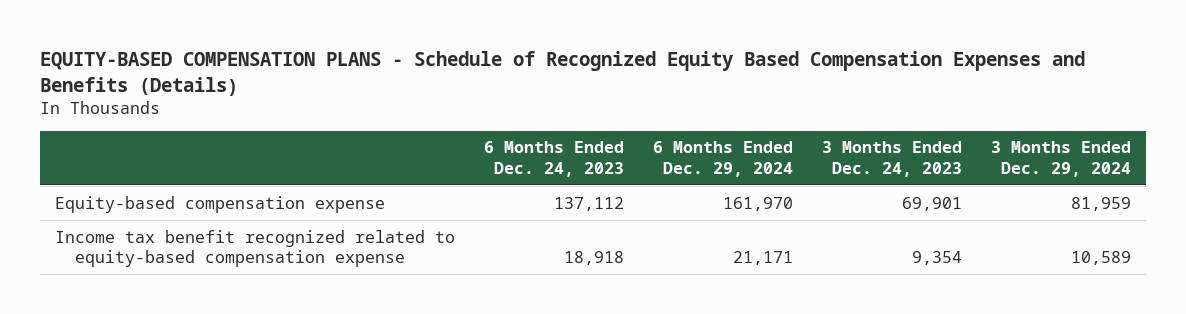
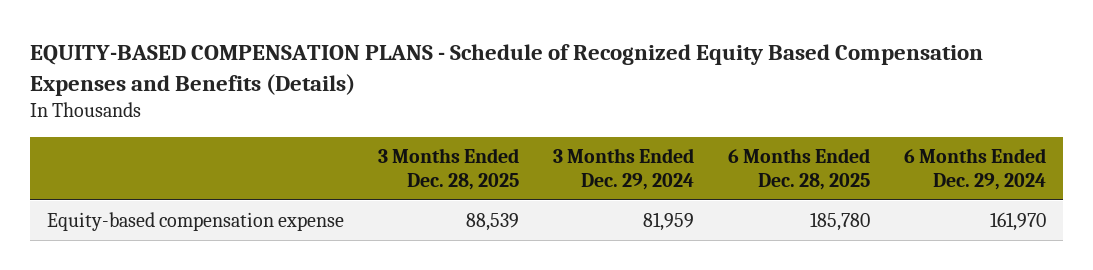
- | 6 Months Ended Dec. 24, 2023 | 6 Months Ended Dec. 29, 2024 | 3 Months Ended Dec. 24, 2023 | 3 Months Ended Dec. 29, 2024
+ | 3 Months Ended Dec. 28, 2025 | 3 Months Ended Dec. 29, 2024 | 6 Months Ended Dec. 28, 2025 | 6 Months Ended Dec. 29, 2024
- Income tax benefit recognized related to equity-based compensation expense | 18,918 | 21,171 | 9,354 | 10,589

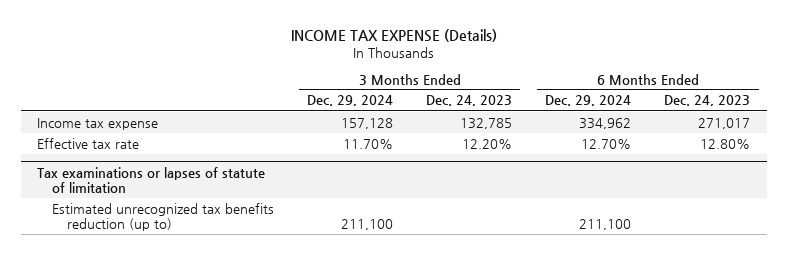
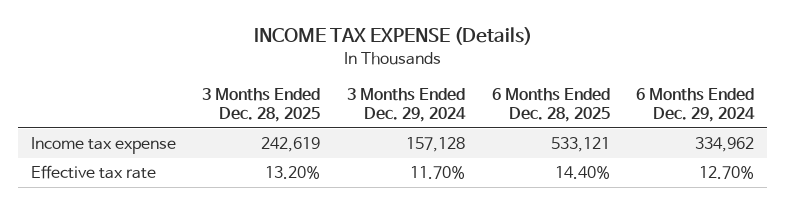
- | 3 Months Ended Dec. 29, 2024 | 3 Months Ended Dec. 24, 2023 | 6 Months Ended Dec. 29, 2024 | 6 Months Ended Dec. 24, 2023
+ | 3 Months Ended Dec. 28, 2025 | 3 Months Ended Dec. 29, 2024 | 6 Months Ended Dec. 28, 2025 | 6 Months Ended Dec. 29, 2024
- Tax examinations or lapses of statute of limitation
- Estimated unrecognized tax benefits reduction (up to) | 211,100 | | 211,100 |

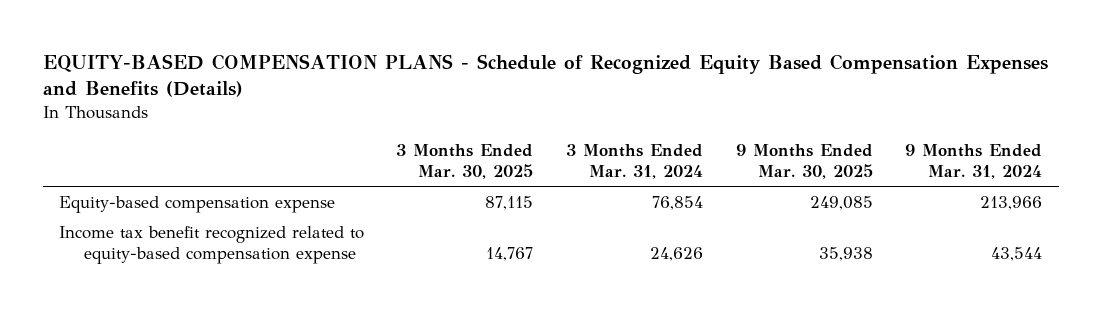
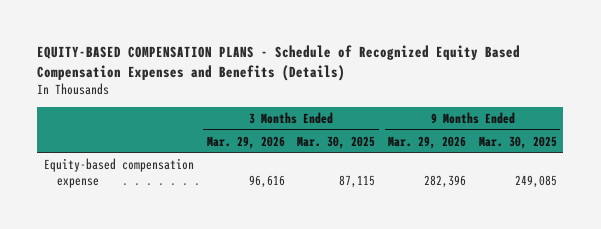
- | 3 Months Ended Mar. 30, 2025 | 3 Months Ended Mar. 31, 2024 | 9 Months Ended Mar. 30, 2025 | 9 Months Ended Mar. 31, 2024
+ | 3 Months Ended Mar. 29, 2026 | 3 Months Ended Mar. 30, 2025 | 9 Months Ended Mar. 29, 2026 | 9 Months Ended Mar. 30, 2025
- Income tax benefit recognized related to equity-based compensation expense | 14,767 | 24,626 | 35,938 | 43,544

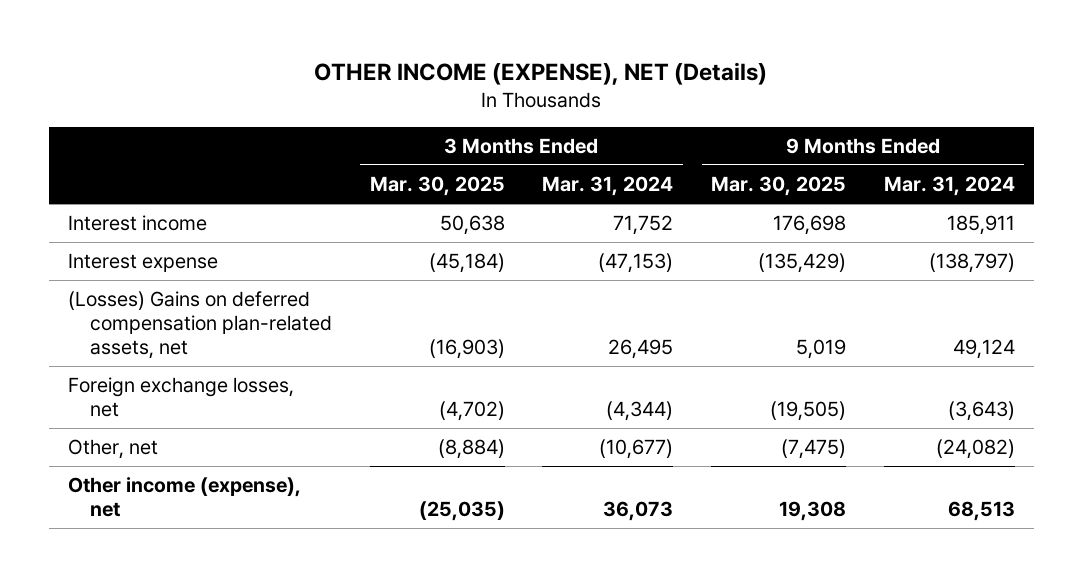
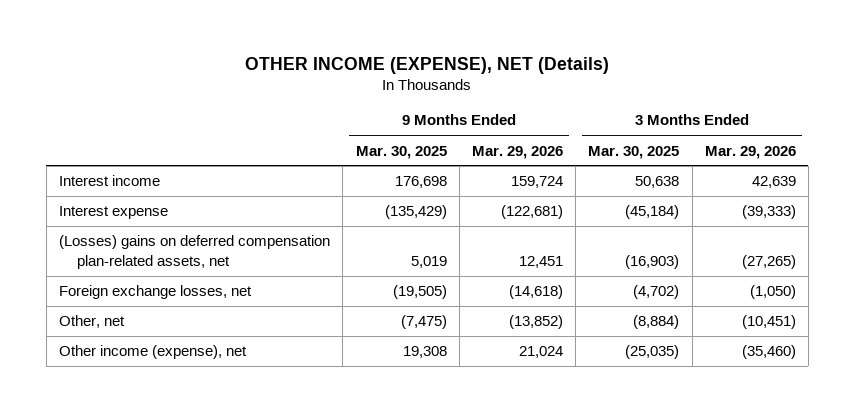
- | 3 Months Ended Mar. 30, 2025 | 3 Months Ended Mar. 31, 2024 | 9 Months Ended Mar. 30, 2025 | 9 Months Ended Mar. 31, 2024
+ | 9 Months Ended Mar. 30, 2025 | 9 Months Ended Mar. 29, 2026 | 3 Months Ended Mar. 30, 2025 | 3 Months Ended Mar. 29, 2026
- (Losses) Gains on deferred compensation plan-related assets, net | (16,903) | 26,495 | 5,019 | 49,124
+ (Losses) gains on deferred compensation plan-related assets, net | 5,019 | 12,451 | (16,903) | (27,265)

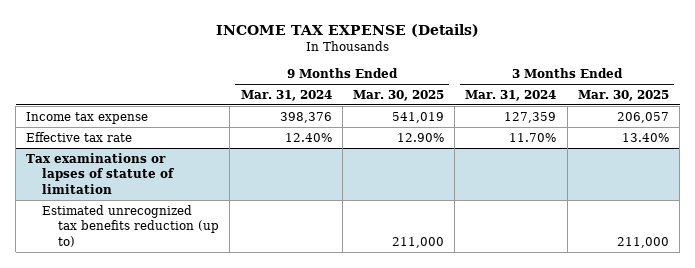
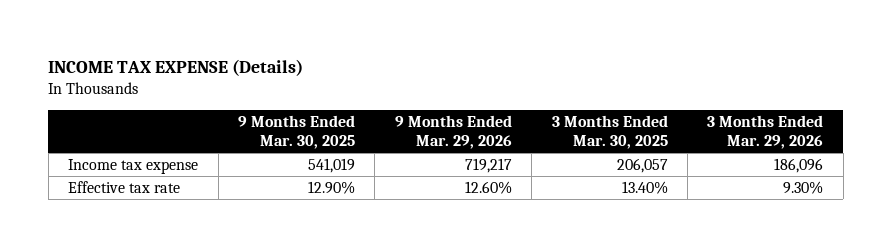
- | 9 Months Ended Mar. 31, 2024 | 9 Months Ended Mar. 30, 2025 | 3 Months Ended Mar. 31, 2024 | 3 Months Ended Mar. 30, 2025
+ | 9 Months Ended Mar. 30, 2025 | 9 Months Ended Mar. 29, 2026 | 3 Months Ended Mar. 30, 2025 | 3 Months Ended Mar. 29, 2026
- Tax examinations or lapses of statute of limitation
- Estimated unrecognized tax benefits reduction (up to) | | 211,000 | | 211,000

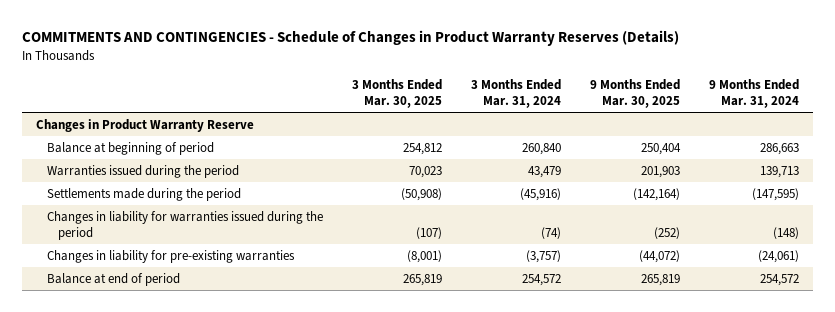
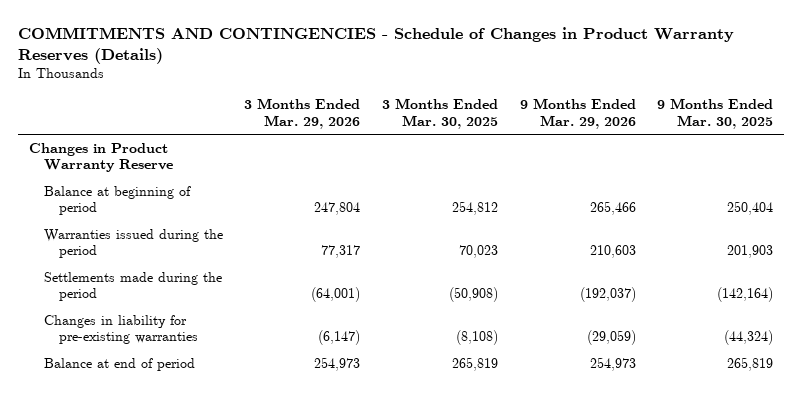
- | 3 Months Ended Mar. 30, 2025 | 3 Months Ended Mar. 31, 2024 | 9 Months Ended Mar. 30, 2025 | 9 Months Ended Mar. 31, 2024
+ | 3 Months Ended Mar. 29, 2026 | 3 Months Ended Mar. 30, 2025 | 9 Months Ended Mar. 29, 2026 | 9 Months Ended Mar. 30, 2025
- Changes in liability for warranties issued during the period | (107) | (74) | (252) | (148)
- Changes in liability for pre-existing warranties | (8,001) | (3,757) | (44,072) | (24,061)
+ Changes in liability for pre-existing warranties | (6,147) | (8,108) | (29,059) | (44,324)

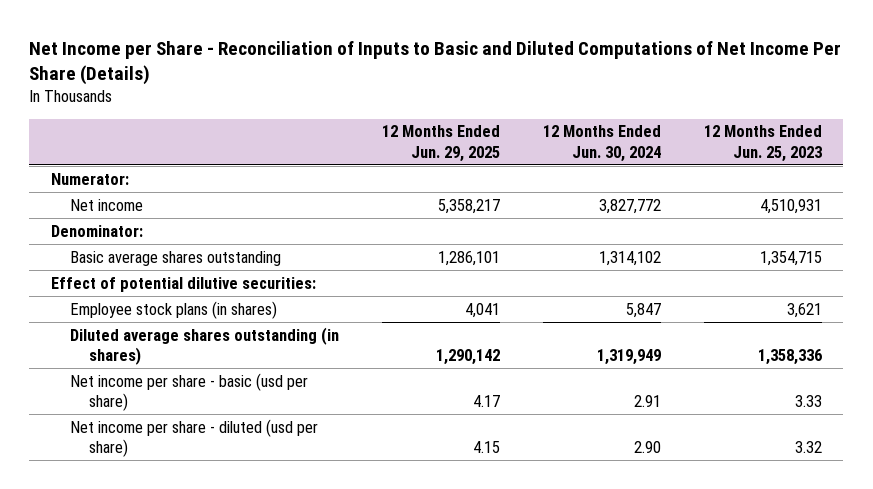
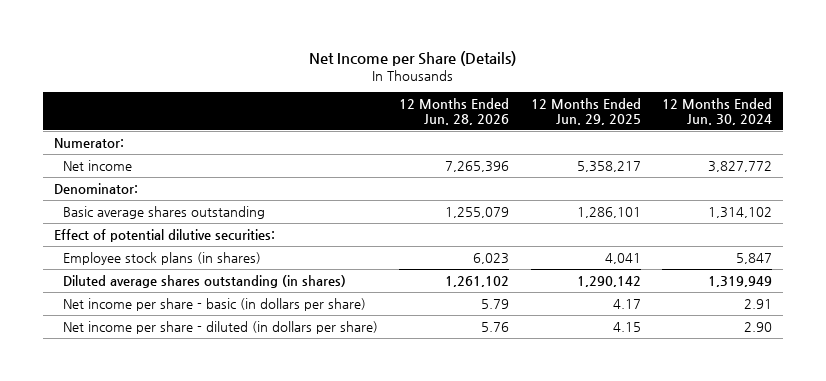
- Net Income per Share - Reconciliation of Inputs to Basic and Diluted Computations of Net Income Per Share (Details)
+ Net Income per Share (Details)
- | 12 Months Ended Jun. 29, 2025 | 12 Months Ended Jun. 30, 2024 | 12 Months Ended Jun. 25, 2023
+ | 12 Months Ended Jun. 28, 2026 | 12 Months Ended Jun. 29, 2025 | 12 Months Ended Jun. 30, 2024
- Net income per share - basic (usd per share) | 4.17 | 2.91 | 3.33
- Net income per share - diluted (usd per share) | 4.15 | 2.90 | 3.32
+ Net income per share - basic (in dollars per share) | 5.79 | 4.17 | 2.91
+ Net income per share - diluted (in dollars per share) | 5.76 | 4.15 | 2.90

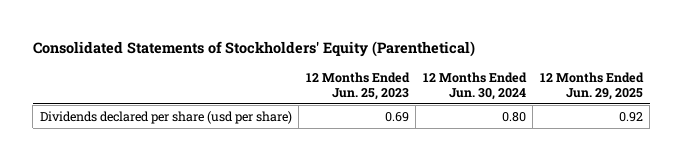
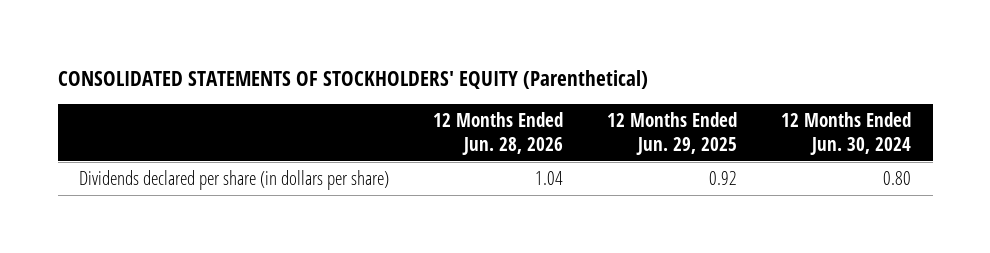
- Consolidated Statements of Stockholders' Equity (Parenthetical)
+ CONSOLIDATED STATEMENTS OF STOCKHOLDERS' EQUITY (Parenthetical)
- | 12 Months Ended Jun. 25, 2023 | 12 Months Ended Jun. 30, 2024 | 12 Months Ended Jun. 29, 2025
+ | 12 Months Ended Jun. 28, 2026 | 12 Months Ended Jun. 29, 2025 | 12 Months Ended Jun. 30, 2024
- Dividends declared per share (usd per share) | 0.69 | 0.80 | 0.92
+ Dividends declared per share (in dollars per share) | 1.04 | 0.92 | 0.80

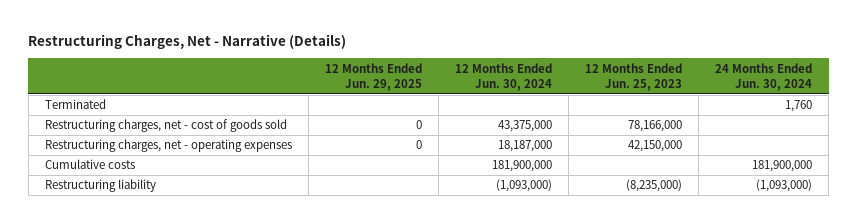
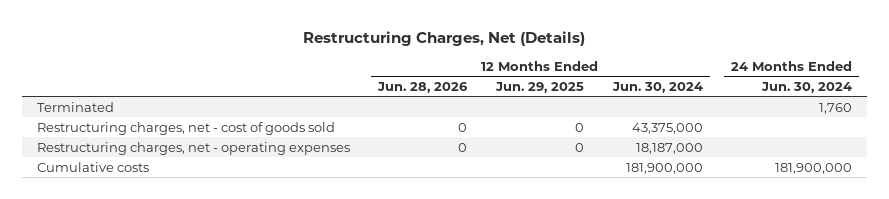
- Restructuring Charges, Net - Narrative (Details)
+ Restructuring Charges, Net (Details)
- | 12 Months Ended Jun. 29, 2025 | 12 Months Ended Jun. 30, 2024 | 12 Months Ended Jun. 25, 2023 | 24 Months Ended Jun. 30, 2024
+ | 12 Months Ended Jun. 28, 2026 | 12 Months Ended Jun. 29, 2025 | 12 Months Ended Jun. 30, 2024 | 24 Months Ended Jun. 30, 2024
- Restructuring liability | | (1,093,000) | (8,235,000) | (1,093,000)

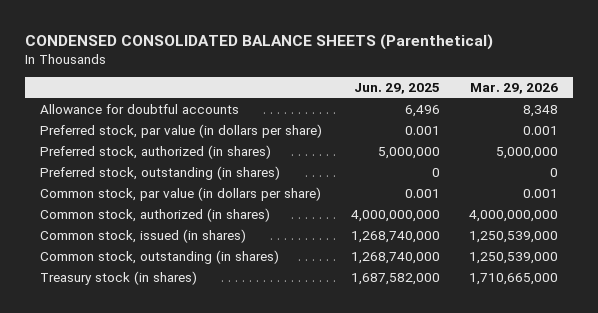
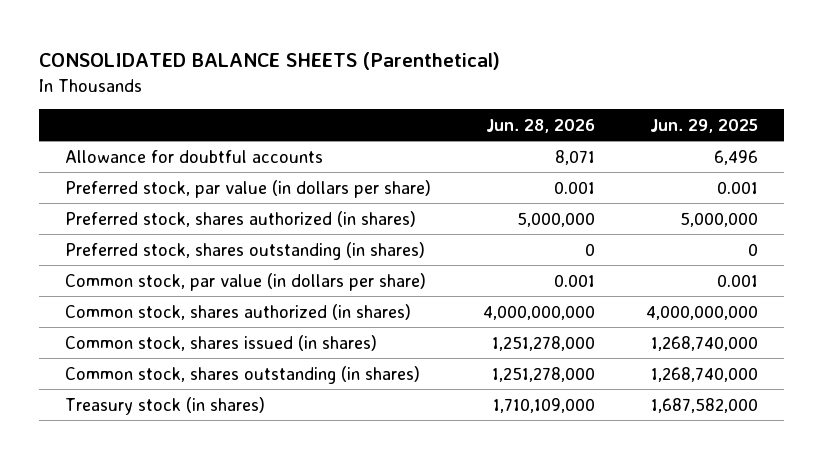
- CONDENSED CONSOLIDATED BALANCE SHEETS (Parenthetical)
+ CONSOLIDATED BALANCE SHEETS (Parenthetical)
- | Jun. 29, 2025 | Mar. 29, 2026
+ | Jun. 28, 2026 | Jun. 29, 2025
- Preferred stock, authorized (in shares) | 5,000,000 | 5,000,000
- Preferred stock, outstanding (in shares) | 0 | 0
+ Preferred stock, shares authorized (in shares) | 5,000,000 | 5,000,000
+ Preferred stock, shares outstanding (in shares) | 0 | 0
- Common stock, authorized (in shares) | 4,000,000,000 | 4,000,000,000
- Common stock, issued (in shares) | 1,268,740,000 | 1,250,539,000
- Common stock, outstanding (in shares) | 1,268,740,000 | 1,250,539,000
+ Common stock, shares authorized (in shares) | 4,000,000,000 | 4,000,000,000
+ Common stock, shares issued (in shares) | 1,251,278,000 | 1,268,740,000
+ Common stock, shares outstanding (in shares) | 1,251,278,000 | 1,268,740,000

